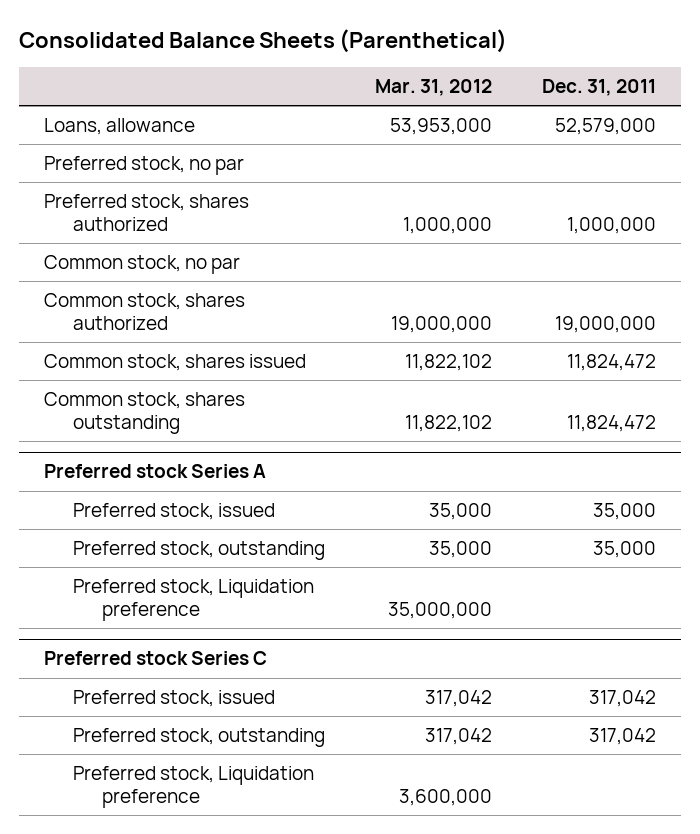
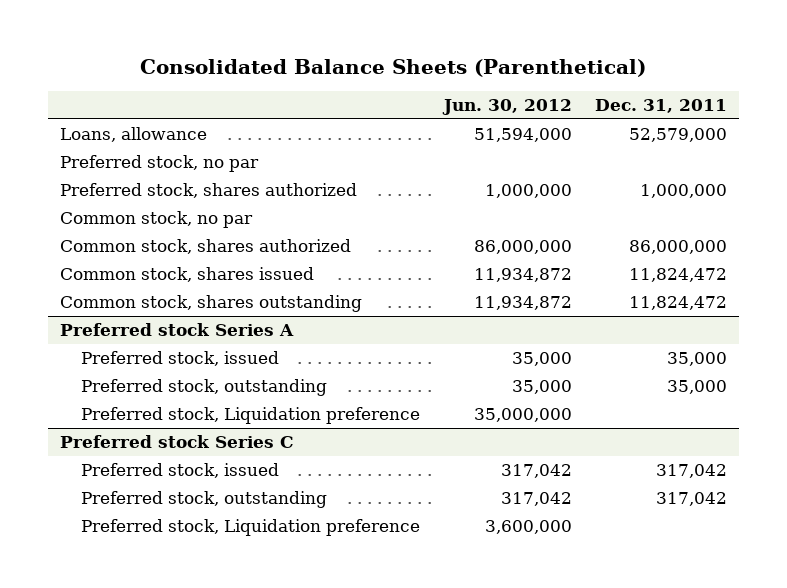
- | Mar. 31, 2012 | Dec. 31, 2011
+ | Jun. 30, 2012 | Dec. 31, 2011
- Common stock, shares authorized | 19,000,000 | 19,000,000
+ Common stock, shares authorized | 86,000,000 | 86,000,000

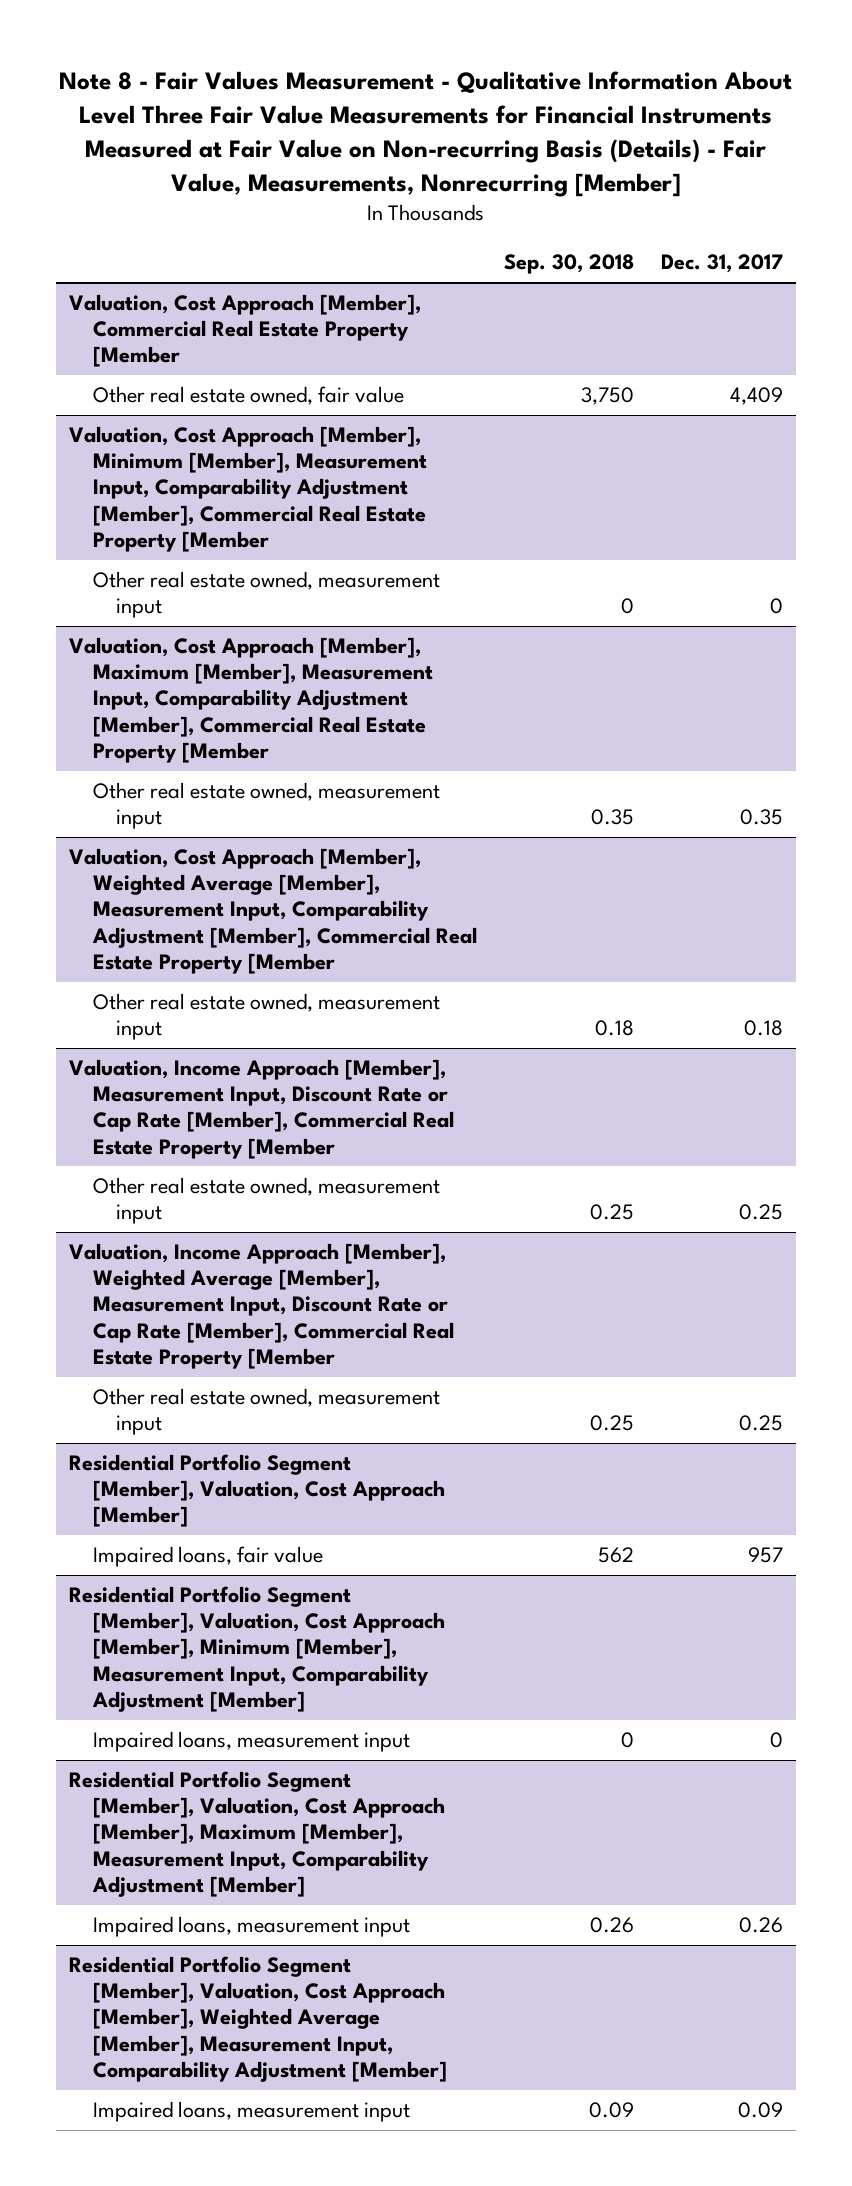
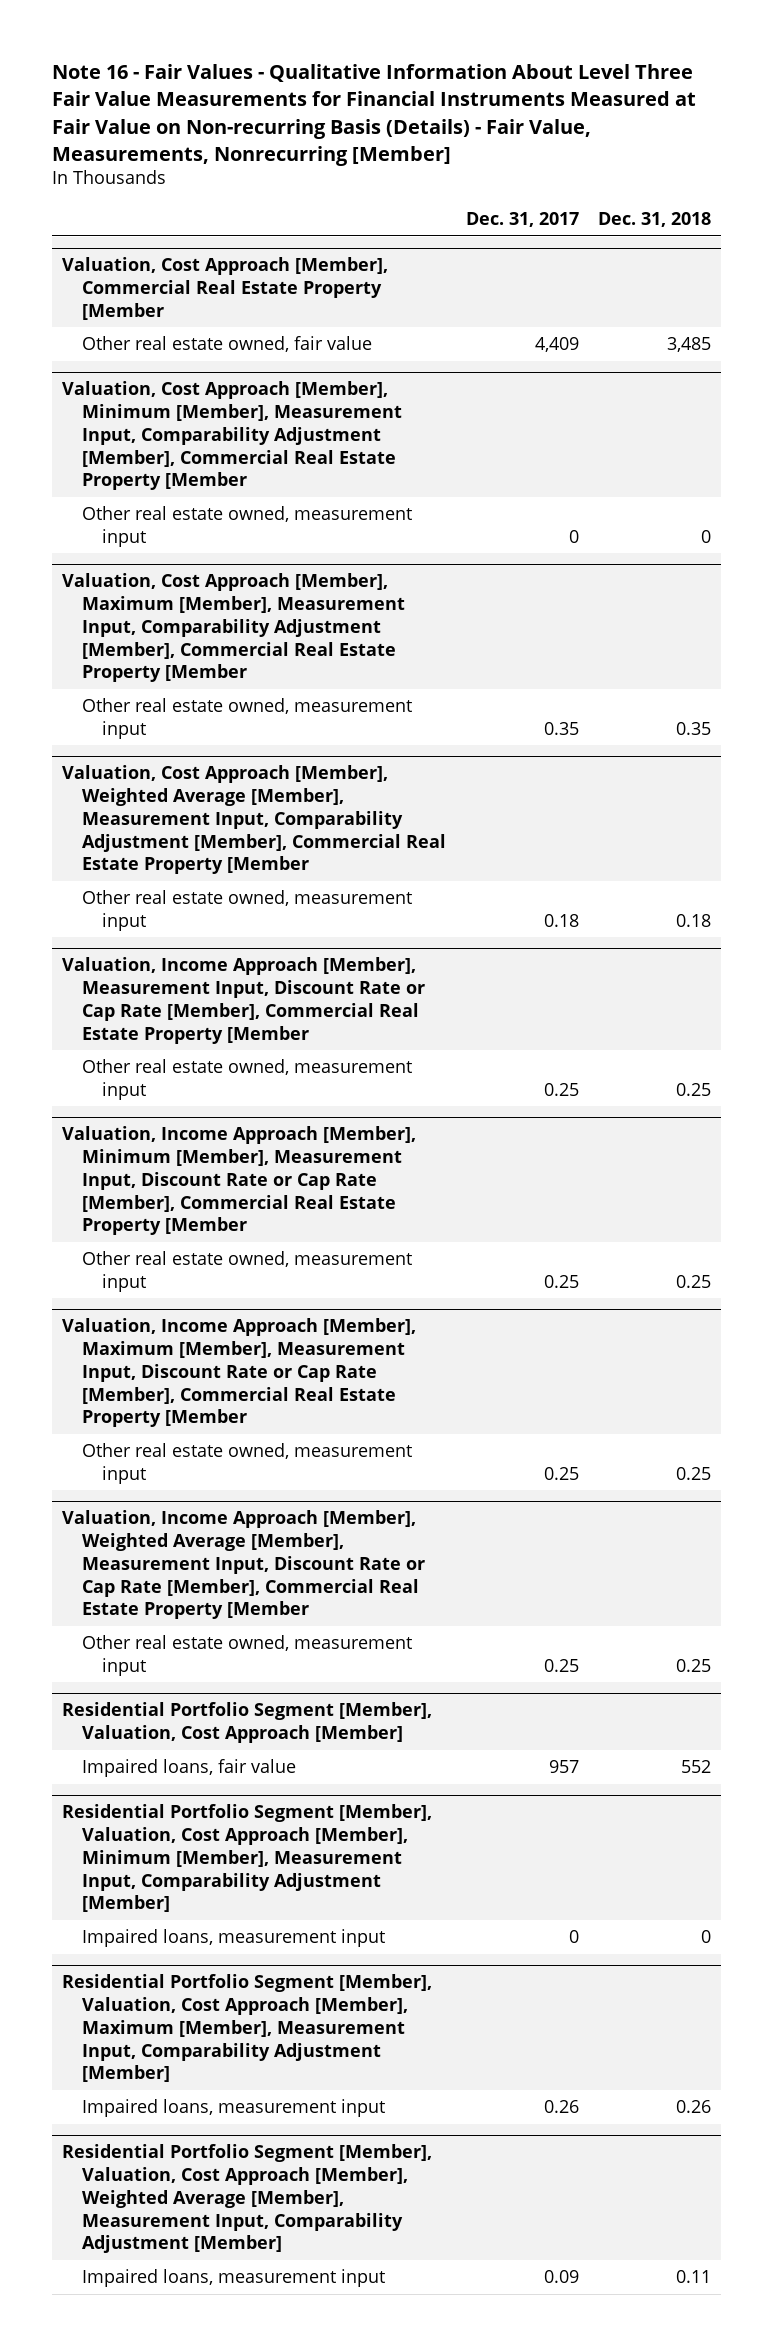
- Note 8 - Fair Values Measurement - Qualitative Information About Level Three Fair Value Measurements for Financial Instruments Measured at Fair Value on Non-recurring Basis (Details) - Fair Value, Measurements, Nonrecurring [Member]
+ Note 16 - Fair Values - Qualitative Information About Level Three Fair Value Measurements for Financial Instruments Measured at Fair Value on Non-recurring Basis (Details) - Fair Value, Measurements, Nonrecurring [Member]
- | Sep. 30, 2018 | Dec. 31, 2017
+ | Dec. 31, 2017 | Dec. 31, 2018
+ Valuation, Income Approach [Member], Minimum [Member], Measurement Input, Discount Rate or Cap Rate [Member], Commercial Real Estate Property [Member
+ Other real estate owned, measurement input | 0.25 | 0.25
+ Valuation, Income Approach [Member], Maximum [Member], Measurement Input, Discount Rate or Cap Rate [Member], Commercial Real Estate Property [Member
+ Other real estate owned, measurement input | 0.25 | 0.25

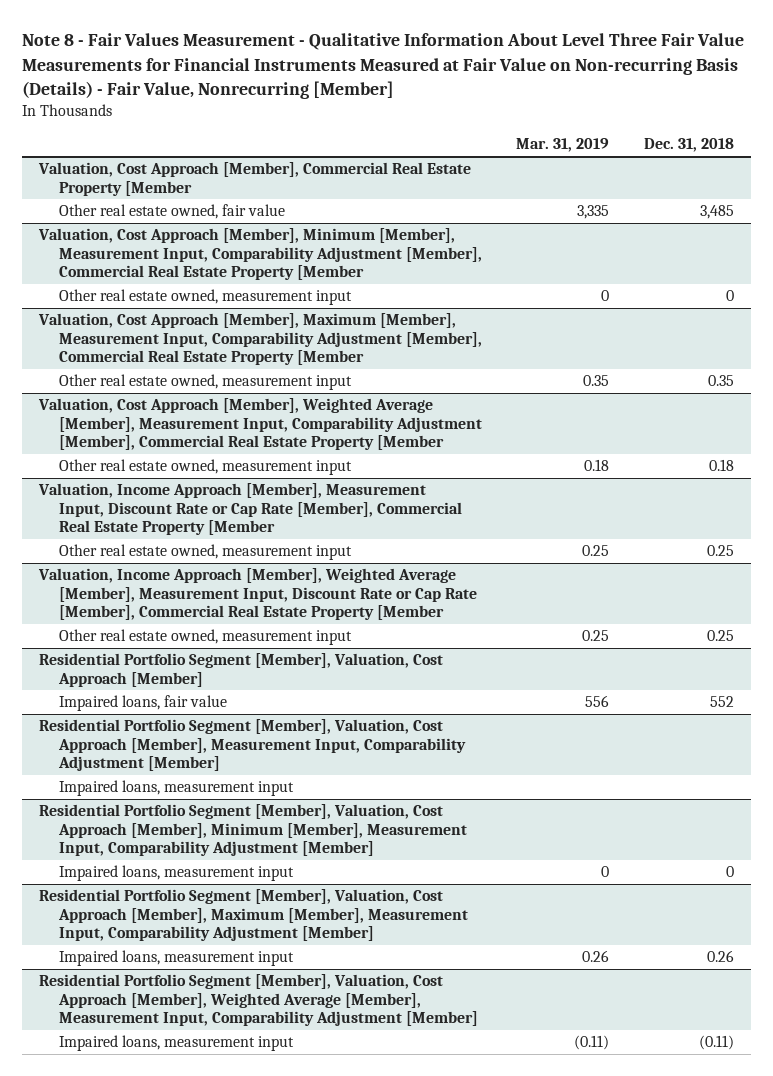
- Note 16 - Fair Values - Qualitative Information About Level Three Fair Value Measurements for Financial Instruments Measured at Fair Value on Non-recurring Basis (Details) - Fair Value, Measurements, Nonrecurring [Member]
+ Note 8 - Fair Values Measurement - Qualitative Information About Level Three Fair Value Measurements for Financial Instruments Measured at Fair Value on Non-recurring Basis (Details) - Fair Value, Nonrecurring [Member]
- | Dec. 31, 2017 | Dec. 31, 2018
+ | Mar. 31, 2019 | Dec. 31, 2018
- Valuation, Income Approach [Member], Minimum [Member], Measurement Input, Discount Rate or Cap Rate [Member], Commercial Real Estate Property [Member
- Other real estate owned, measurement input | 0.25 | 0.25
- Valuation, Income Approach [Member], Maximum [Member], Measurement Input, Discount Rate or Cap Rate [Member], Commercial Real Estate Property [Member
- Other real estate owned, measurement input | 0.25 | 0.25
+ Residential Portfolio Segment [Member], Valuation, Cost Approach [Member], Measurement Input, Comparability Adjustment [Member]
+ Impaired loans, measurement input
@ Residential Portfolio Segment [Member], Valuation, Cost Approach [Member], Weighted Average [Member], Measurement Input, Comparability Adjustment [Member]
- Impaired loans, measurement input | 0.09 | 0.11
+ Impaired loans, measurement input | (0.11) | (0.11)

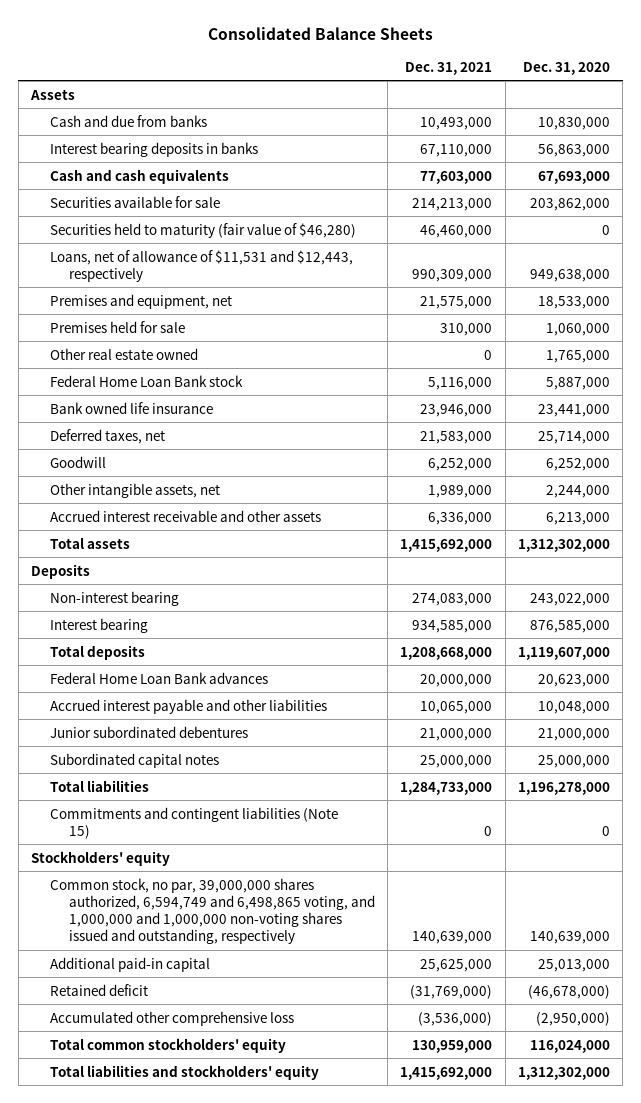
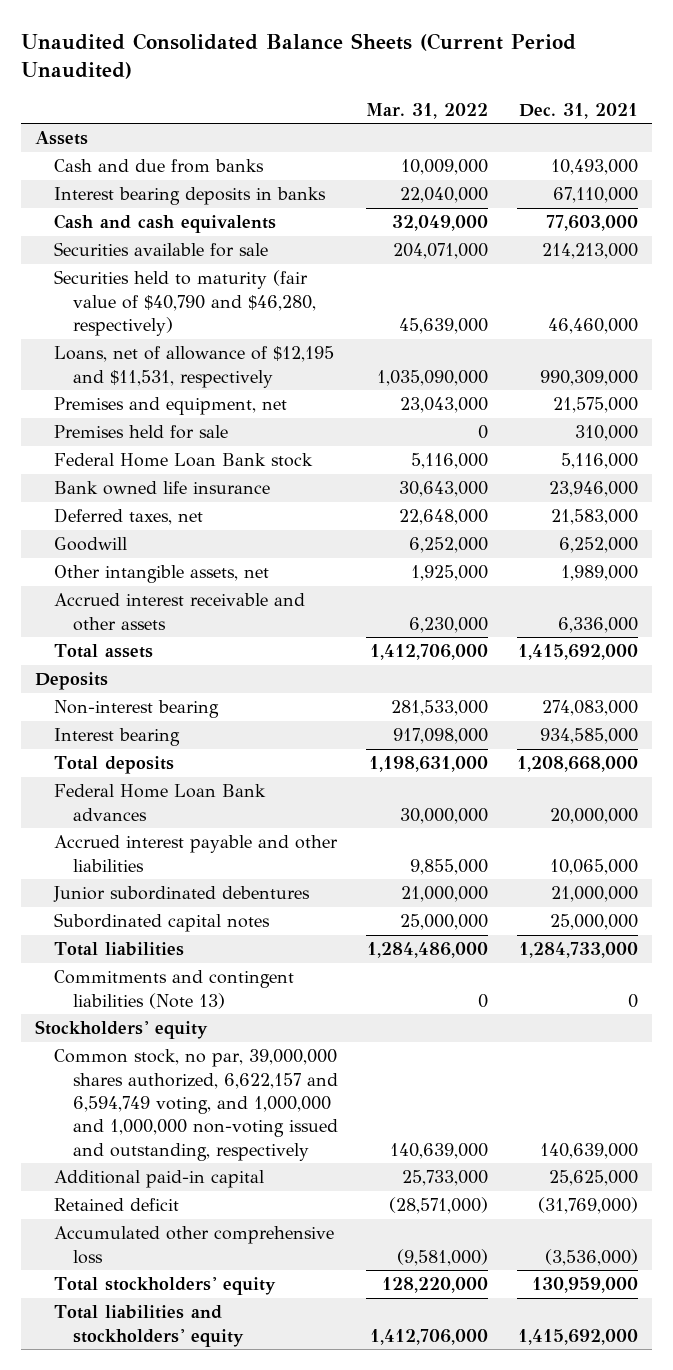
- Consolidated Balance Sheets
+ Unaudited Consolidated Balance Sheets (Current Period Unaudited)
- | Dec. 31, 2021 | Dec. 31, 2020
+ | Mar. 31, 2022 | Dec. 31, 2021
- Securities held to maturity (fair value of $46,280) | 46,460,000 | 0
- Loans, net of allowance of $11,531 and $12,443, respectively | 990,309,000 | 949,638,000
+ Securities held to maturity (fair value of $40,790 and $46,280, respectively) | 45,639,000 | 46,460,000
+ Loans, net of allowance of $12,195 and $11,531, respectively | 1,035,090,000 | 990,309,000
- Other real estate owned | 0 | 1,765,000
- Commitments and contingent liabilities (Note 15) | 0 | 0
+ Commitments and contingent liabilities (Note 13) | 0 | 0
- Common stock, no par, 39,000,000 shares authorized, 6,594,749 and 6,498,865 voting, and 1,000,000 and 1,000,000 non-voting shares issued and outstanding, respectively | 140,639,000 | 140,639,000
+ Common stock, no par, 39,000,000 shares authorized, 6,622,157 and 6,594,749 voting, and 1,000,000 and 1,000,000 non-voting issued and outstanding, respectively | 140,639,000 | 140,639,000
- Total common stockholders' equity | 130,959,000 | 116,024,000
+ Total stockholders' equity | 128,220,000 | 130,959,000

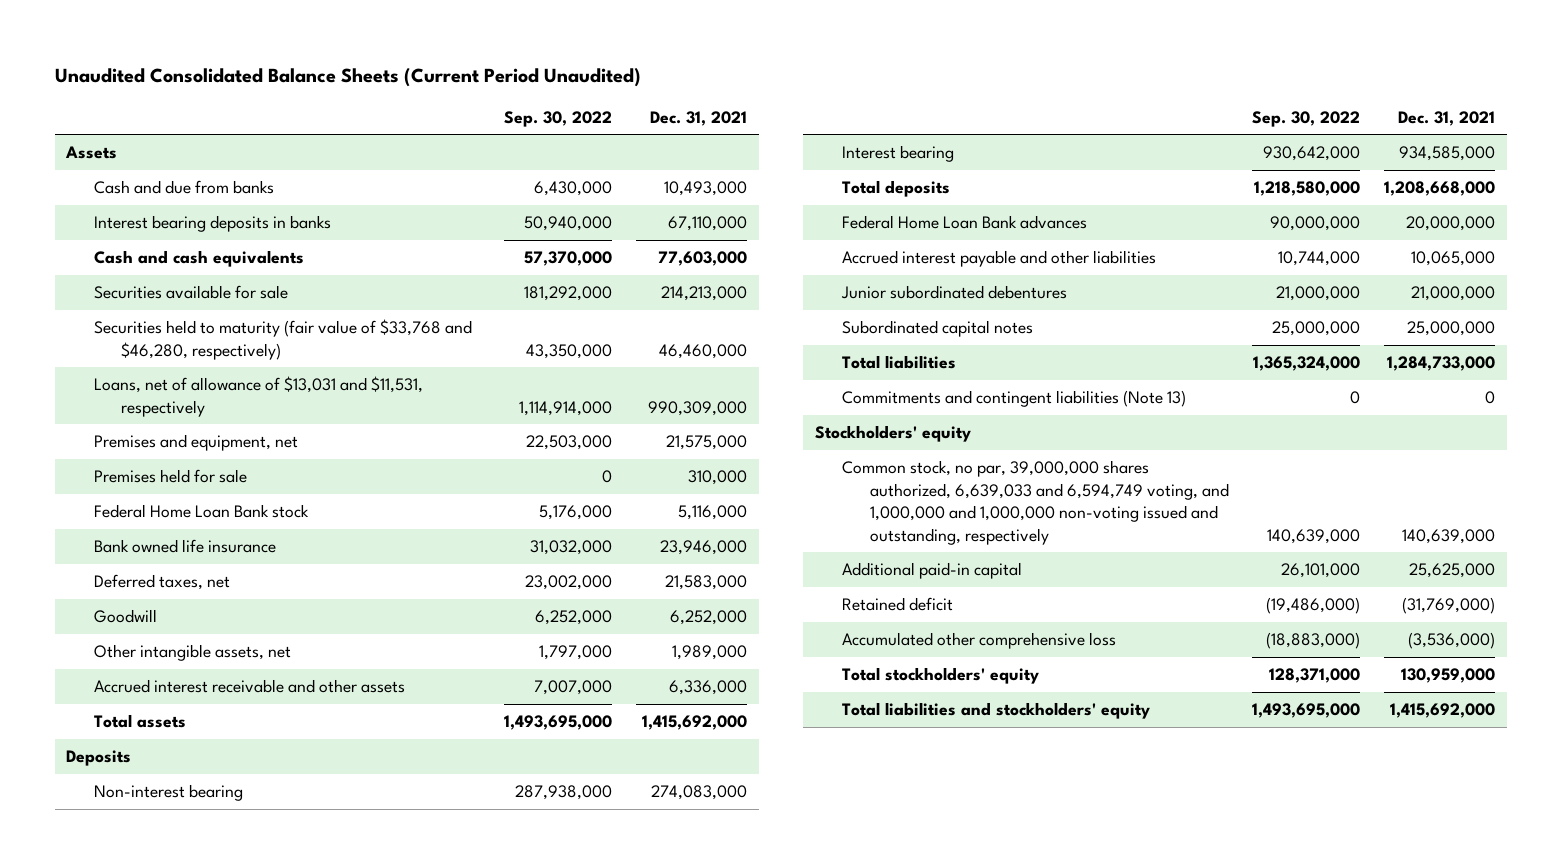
- | Mar. 31, 2022 | Dec. 31, 2021
+ | Sep. 30, 2022 | Dec. 31, 2021
- Securities held to maturity (fair value of $40,790 and $46,280, respectively) | 45,639,000 | 46,460,000
- Loans, net of allowance of $12,195 and $11,531, respectively | 1,035,090,000 | 990,309,000
+ Securities held to maturity (fair value of $33,768 and $46,280, respectively) | 43,350,000 | 46,460,000
+ Loans, net of allowance of $13,031 and $11,531, respectively | 1,114,914,000 | 990,309,000
- Common stock, no par, 39,000,000 shares authorized, 6,622,157 and 6,594,749 voting, and 1,000,000 and 1,000,000 non-voting issued and outstanding, respectively | 140,639,000 | 140,639,000
+ Common stock, no par, 39,000,000 shares authorized, 6,639,033 and 6,594,749 voting, and 1,000,000 and 1,000,000 non-voting issued and outstanding, respectively | 140,639,000 | 140,639,000

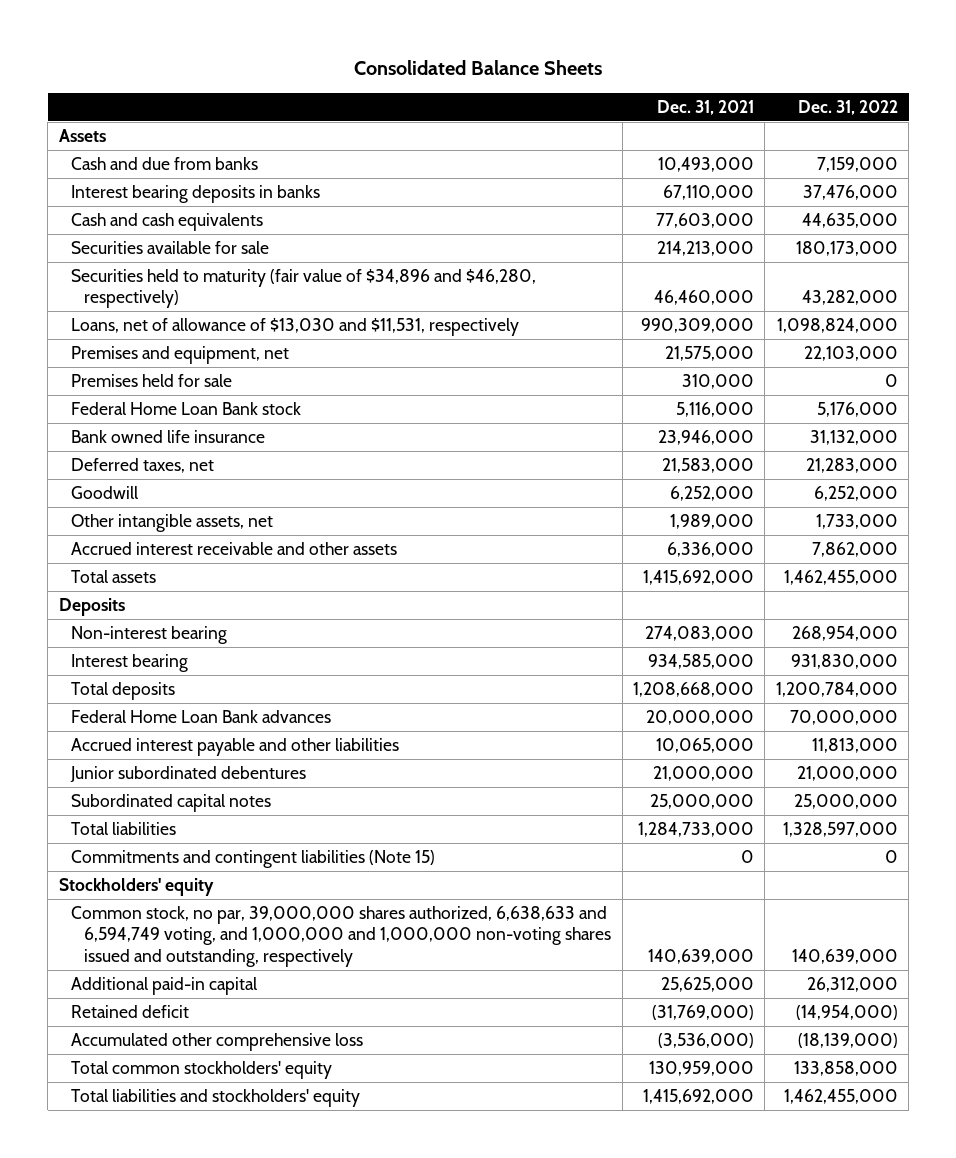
- Unaudited Consolidated Balance Sheets (Current Period Unaudited)
+ Consolidated Balance Sheets
- | Sep. 30, 2022 | Dec. 31, 2021
+ | Dec. 31, 2021 | Dec. 31, 2022
- Securities held to maturity (fair value of $33,768 and $46,280, respectively) | 43,350,000 | 46,460,000
- Loans, net of allowance of $13,031 and $11,531, respectively | 1,114,914,000 | 990,309,000
+ Securities held to maturity (fair value of $34,896 and $46,280, respectively) | 46,460,000 | 43,282,000
+ Loans, net of allowance of $13,030 and $11,531, respectively | 990,309,000 | 1,098,824,000
- Commitments and contingent liabilities (Note 13) | 0 | 0
+ Commitments and contingent liabilities (Note 15) | 0 | 0
- Common stock, no par, 39,000,000 shares authorized, 6,639,033 and 6,594,749 voting, and 1,000,000 and 1,000,000 non-voting issued and outstanding, respectively | 140,639,000 | 140,639,000
+ Common stock, no par, 39,000,000 shares authorized, 6,638,633 and 6,594,749 voting, and 1,000,000 and 1,000,000 non-voting shares issued and outstanding, respectively | 140,639,000 | 140,639,000
- Total stockholders' equity | 128,371,000 | 130,959,000
+ Total common stockholders' equity | 130,959,000 | 133,858,000

